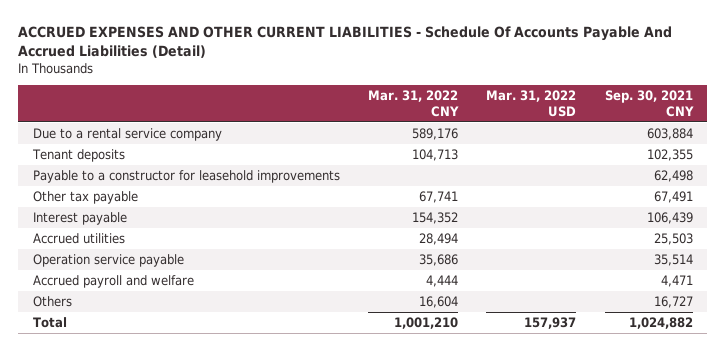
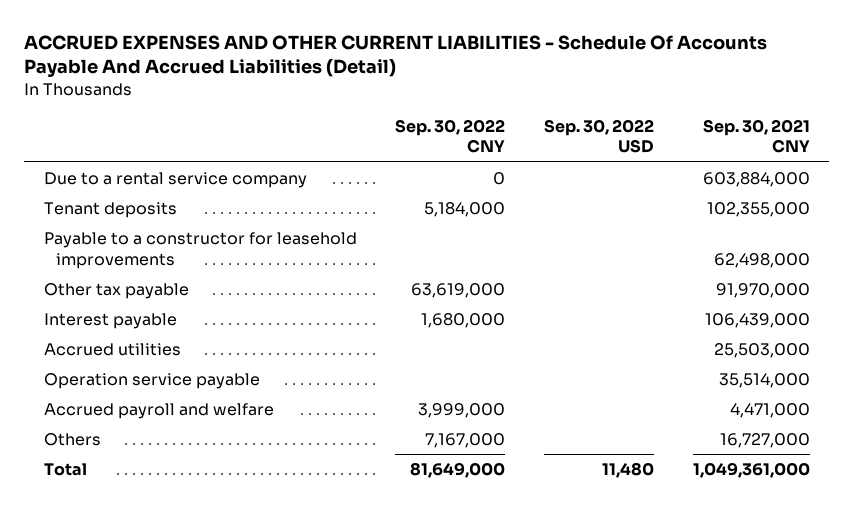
- | Mar. 31, 2022 CNY | Mar. 31, 2022 USD | Sep. 30, 2021 CNY
+ | Sep. 30, 2022 CNY | Sep. 30, 2022 USD | Sep. 30, 2021 CNY
- Due to a rental service company | 589,176 | | 603,884
- Tenant deposits | 104,713 | | 102,355
- Payable to a constructor for leasehold improvements | | | 62,498
- Other tax payable | 67,741 | | 67,491
- Interest payable | 154,352 | | 106,439
- Accrued utilities | 28,494 | | 25,503
- Operation service payable | 35,686 | | 35,514
- Accrued payroll and welfare | 4,444 | | 4,471
- Others | 16,604 | | 16,727
- Total | 1,001,210 | 157,937 | 1,024,882
+ Due to a rental service company | 0 | | 603,884,000
+ Tenant deposits | 5,184,000 | | 102,355,000
+ Payable to a constructor for leasehold improvements | | | 62,498,000
+ Other tax payable | 63,619,000 | | 91,970,000
+ Interest payable | 1,680,000 | | 106,439,000
+ Accrued utilities | | | 25,503,000
+ Operation service payable | | | 35,514,000
+ Accrued payroll and welfare | 3,999,000 | | 4,471,000
+ Others | 7,167,000 | | 16,727,000
+ Total | 81,649,000 | 11,480 | 1,049,361,000

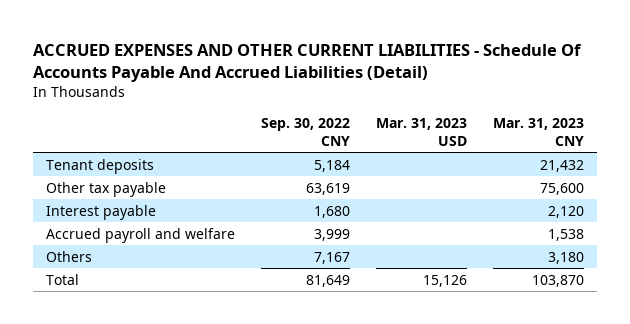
- | Sep. 30, 2022 CNY | Sep. 30, 2022 USD | Sep. 30, 2021 CNY
+ | Sep. 30, 2022 CNY | Mar. 31, 2023 USD | Mar. 31, 2023 CNY
- Due to a rental service company | 0 | | 603,884,000
- Tenant deposits | 5,184,000 | | 102,355,000
- Payable to a constructor for leasehold improvements | | | 62,498,000
- Other tax payable | 63,619,000 | | 91,970,000
- Interest payable | 1,680,000 | | 106,439,000
- Accrued utilities | | | 25,503,000
- Operation service payable | | | 35,514,000
- Accrued payroll and welfare | 3,999,000 | | 4,471,000
- Others | 7,167,000 | | 16,727,000
- Total | 81,649,000 | 11,480 | 1,049,361,000
+ Tenant deposits | 5,184 | | 21,432
+ Other tax payable | 63,619 | | 75,600
+ Interest payable | 1,680 | | 2,120
+ Accrued payroll and welfare | 3,999 | | 1,538
+ Others | 7,167 | | 3,180
+ Total | 81,649 | 15,126 | 103,870

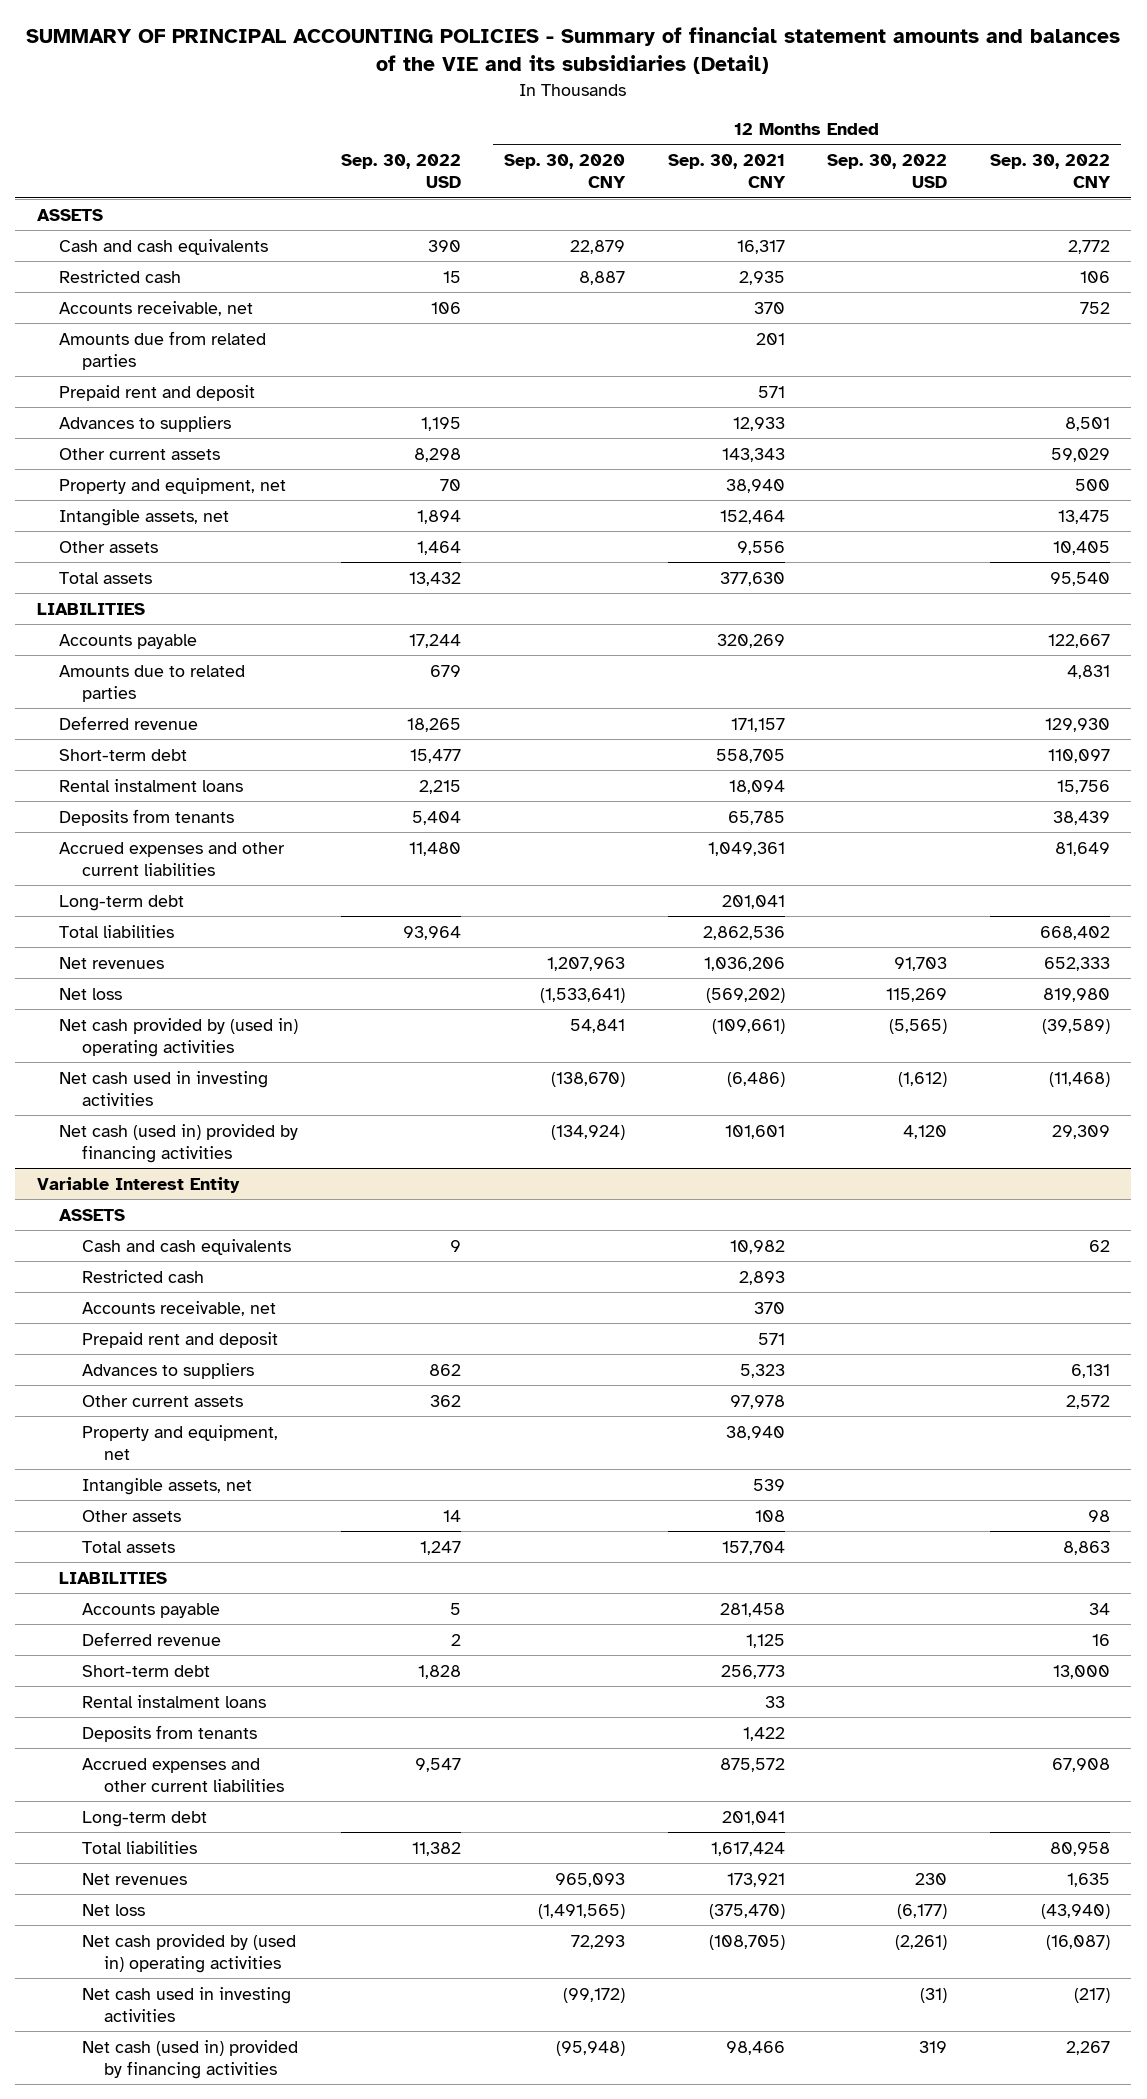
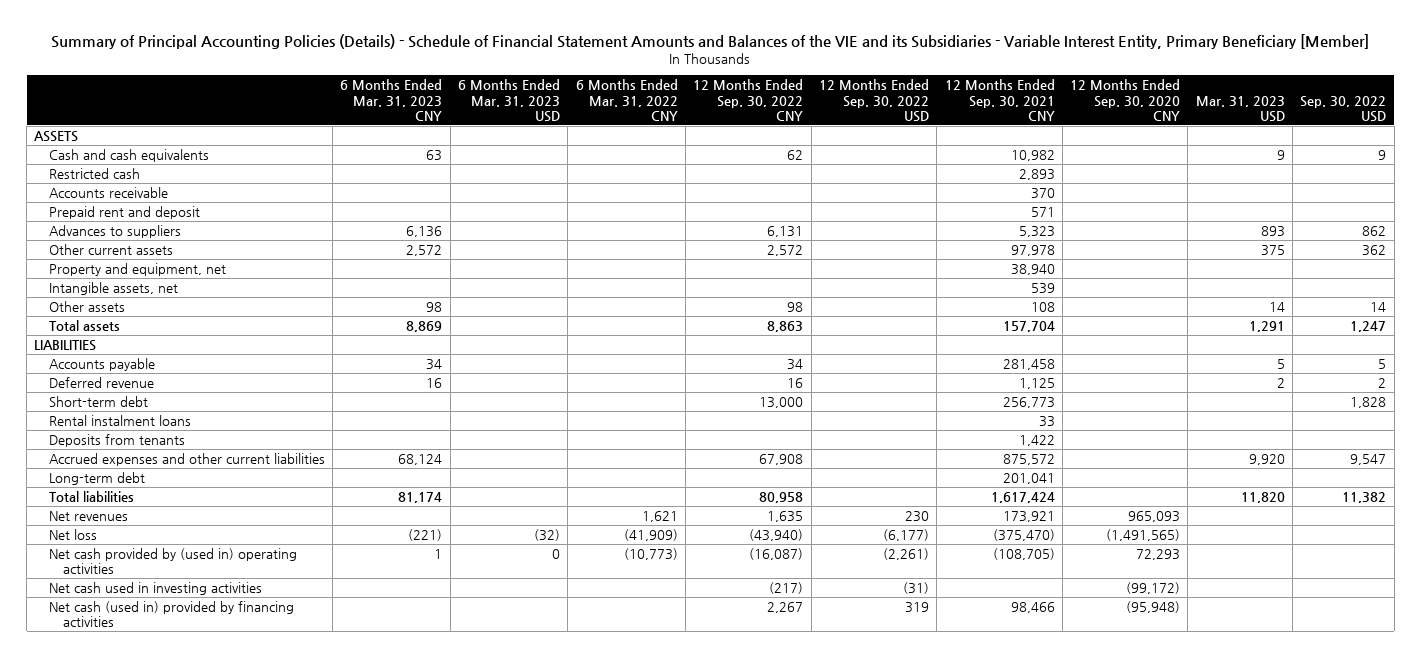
- SUMMARY OF PRINCIPAL ACCOUNTING POLICIES - Summary of financial statement amounts and balances of the VIE and its subsidiaries (Detail)
+ Summary of Principal Accounting Policies (Details) - Schedule of Financial Statement Amounts and Balances of the VIE and its Subsidiaries - Variable Interest Entity, Primary Beneficiary [Member]
- | Sep. 30, 2022 USD | 12 Months Ended Sep. 30, 2020 CNY | 12 Months Ended Sep. 30, 2021 CNY | 12 Months Ended Sep. 30, 2022 USD | 12 Months Ended Sep. 30, 2022 CNY
+ | 6 Months Ended Mar. 31, 2023 CNY | 6 Months Ended Mar. 31, 2023 USD | 6 Months Ended Mar. 31, 2022 CNY | 12 Months Ended Sep. 30, 2022 CNY | 12 Months Ended Sep. 30, 2022 USD | 12 Months Ended Sep. 30, 2021 CNY | 12 Months Ended Sep. 30, 2020 CNY | Mar. 31, 2023 USD | Sep. 30, 2022 USD
- Cash and cash equivalents | 390 | 22,879 | 16,317 | | 2,772
- Restricted cash | 15 | 8,887 | 2,935 | | 106
- Accounts receivable, net | 106 | | 370 | | 752
- Amounts due from related parties | | | 201 | |
- Prepaid rent and deposit | | | 571 | |
- Advances to suppliers | 1,195 | | 12,933 | | 8,501
- Other current assets | 8,298 | | 143,343 | | 59,029
- Property and equipment, net | 70 | | 38,940 | | 500
- Intangible assets, net | 1,894 | | 152,464 | | 13,475
- Other assets | 1,464 | | 9,556 | | 10,405
- Total assets | 13,432 | | 377,630 | | 95,540
- LIABILITIES
- Accounts payable | 17,244 | | 320,269 | | 122,667
- Amounts due to related parties | 679 | | | | 4,831
- Deferred revenue | 18,265 | | 171,157 | | 129,930
- Short-term debt | 15,477 | | 558,705 | | 110,097
- Rental instalment loans | 2,215 | | 18,094 | | 15,756
- Deposits from tenants | 5,404 | | 65,785 | | 38,439
- Accrued expenses and other current liabilities | 11,480 | | 1,049,361 | | 81,649
- Long-term debt | | | 201,041 | |
- Total liabilities | 93,964 | | 2,862,536 | | 668,402
- Net revenues | | 1,207,963 | 1,036,206 | 91,703 | 652,333
- Net loss | | (1,533,641) | (569,202) | 115,269 | 819,980
- Net cash provided by (used in) operating activities | | 54,841 | (109,661) | (5,565) | (39,589)
- Net cash used in investing activities | | (138,670) | (6,486) | (1,612) | (11,468)
- Net cash (used in) provided by financing activities | | (134,924) | 101,601 | 4,120 | 29,309
- Variable Interest Entity
- ASSETS
- Accounts receivable, net | | | 370 | |
+ Accounts receivable | | | | | | 370 | | |

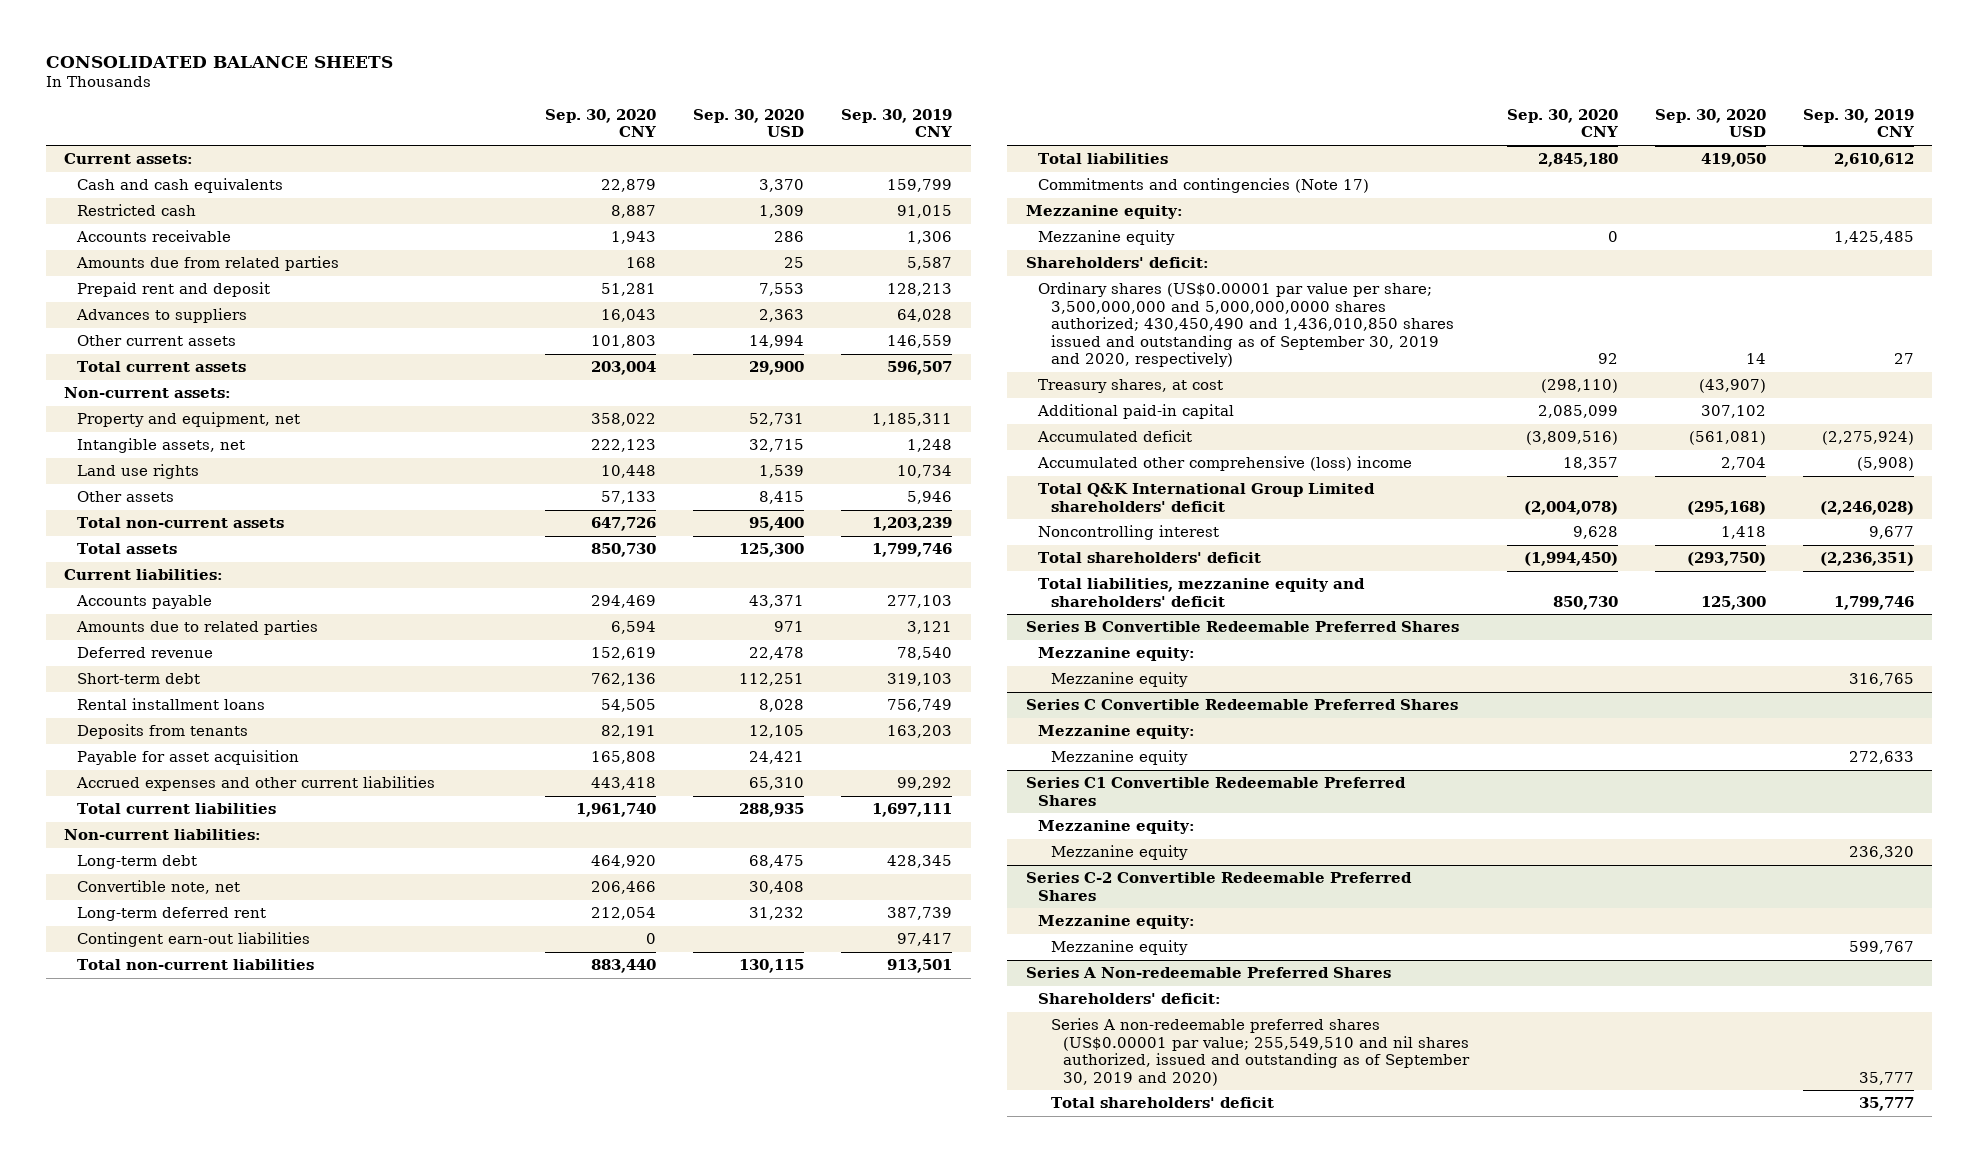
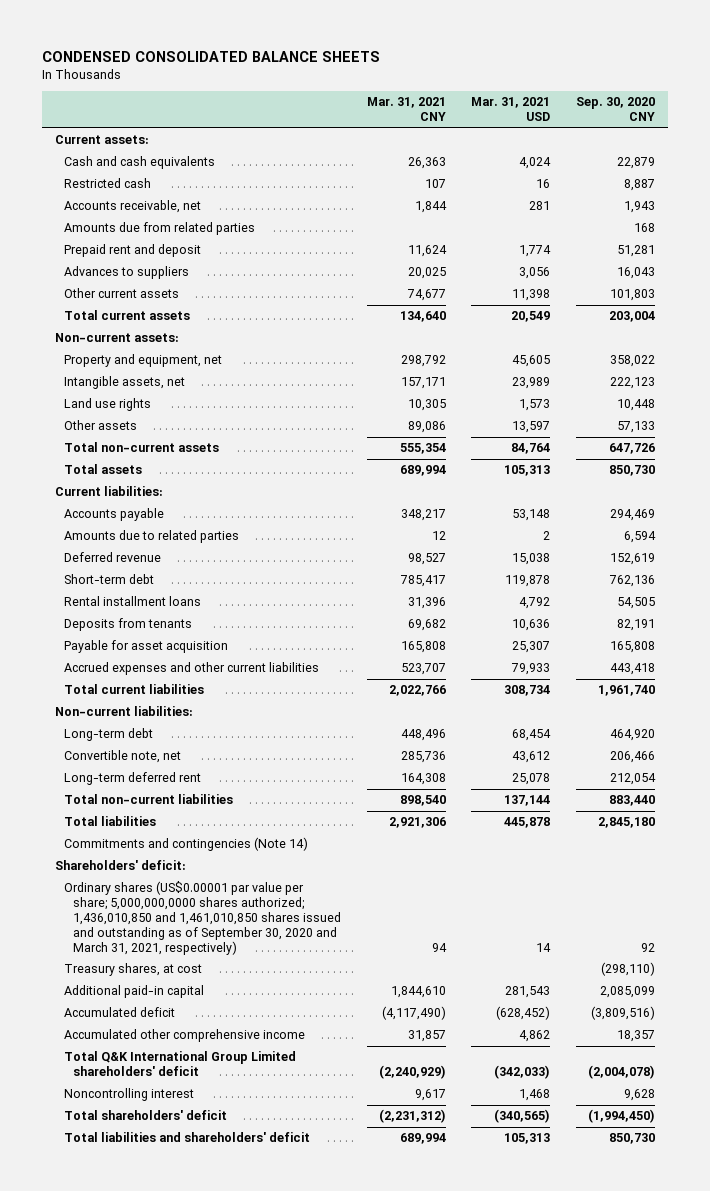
- CONSOLIDATED BALANCE SHEETS
+ CONDENSED CONSOLIDATED BALANCE SHEETS
- | Sep. 30, 2020 CNY | Sep. 30, 2020 USD | Sep. 30, 2019 CNY
+ | Mar. 31, 2021 CNY | Mar. 31, 2021 USD | Sep. 30, 2020 CNY
- Accounts receivable | 1,943 | 286 | 1,306
+ Accounts receivable, net | 1,844 | 281 | 1,943
- Contingent earn-out liabilities | 0 | | 97,417
- Commitments and contingencies (Note 17)
- Mezzanine equity:
- Mezzanine equity | 0 | | 1,425,485
+ Commitments and contingencies (Note 14)
- Ordinary shares (US$0.00001 par value per share; 3,500,000,000 and 5,000,000,0000 shares authorized; 430,450,490 and 1,436,010,850 shares issued and outstanding as of September 30, 2019 and 2020, respectively) | 92 | 14 | 27
+ Ordinary shares (US$0.00001 par value per share; 5,000,000,0000 shares authorized; 1,436,010,850 and 1,461,010,850 shares issued and outstanding as of September 30, 2020 and March 31, 2021, respectively) | 94 | 14 | 92
- Accumulated other comprehensive (loss) income | 18,357 | 2,704 | (5,908)
+ Accumulated other comprehensive income | 31,857 | 4,862 | 18,357
- Total liabilities, mezzanine equity and shareholders' deficit | 850,730 | 125,300 | 1,799,746
- Series B Convertible Redeemable Preferred Shares
- Mezzanine equity:
- Mezzanine equity | | | 316,765
- Series C Convertible Redeemable Preferred Shares
- Mezzanine equity:
- Mezzanine equity | | | 272,633
- Series C1 Convertible Redeemable Preferred Shares
- Mezzanine equity:
- Mezzanine equity | | | 236,320
- Series C-2 Convertible Redeemable Preferred Shares
- Mezzanine equity:
- Mezzanine equity | | | 599,767
- Series A Non-redeemable Preferred Shares
- Shareholders' deficit:
- Series A non-redeemable preferred shares (US$0.00001 par value; 255,549,510 and nil shares authorized, issued and outstanding as of September 30, 2019 and 2020) | | | 35,777
- Total shareholders' deficit | | | 35,777
+ Total liabilities and shareholders' deficit | 689,994 | 105,313 | 850,730

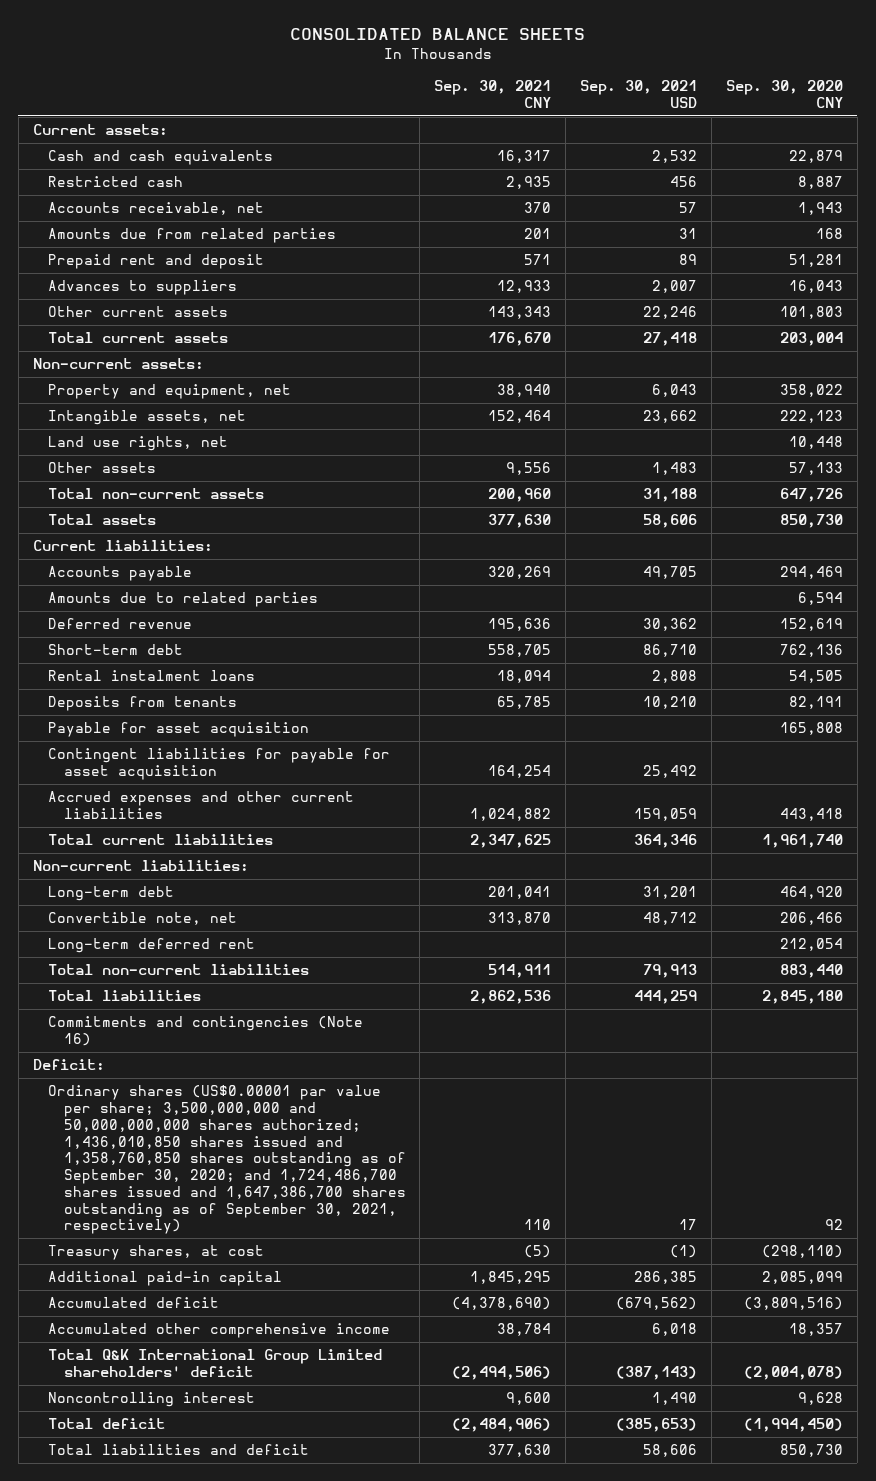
- CONDENSED CONSOLIDATED BALANCE SHEETS
+ CONSOLIDATED BALANCE SHEETS
- | Mar. 31, 2021 CNY | Mar. 31, 2021 USD | Sep. 30, 2020 CNY
+ | Sep. 30, 2021 CNY | Sep. 30, 2021 USD | Sep. 30, 2020 CNY
- Land use rights | 10,305 | 1,573 | 10,448
+ Land use rights, net | | | 10,448
- Rental installment loans | 31,396 | 4,792 | 54,505
+ Rental instalment loans | 18,094 | 2,808 | 54,505
+ Contingent liabilities for payable for asset acquisition | 164,254 | 25,492 |
- Commitments and contingencies (Note 14)
- Shareholders' deficit:
- Ordinary shares (US$0.00001 par value per share; 5,000,000,0000 shares authorized; 1,436,010,850 and 1,461,010,850 shares issued and outstanding as of September 30, 2020 and March 31, 2021, respectively) | 94 | 14 | 92
+ Commitments and contingencies (Note 16)
+ Deficit:
+ Ordinary shares (US$0.00001 par value per share; 3,500,000,000 and 50,000,000,000 shares authorized; 1,436,010,850 shares issued and 1,358,760,850 shares outstanding as of September 30, 2020; and 1,724,486,700 shares issued and 1,647,386,700 shares outstanding as of September 30, 2021, respectively) | 110 | 17 | 92
- Total shareholders' deficit | (2,231,312) | (340,565) | (1,994,450)
- Total liabilities and shareholders' deficit | 689,994 | 105,313 | 850,730
+ Total deficit | (2,484,906) | (385,653) | (1,994,450)
+ Total liabilities and deficit | 377,630 | 58,606 | 850,730

